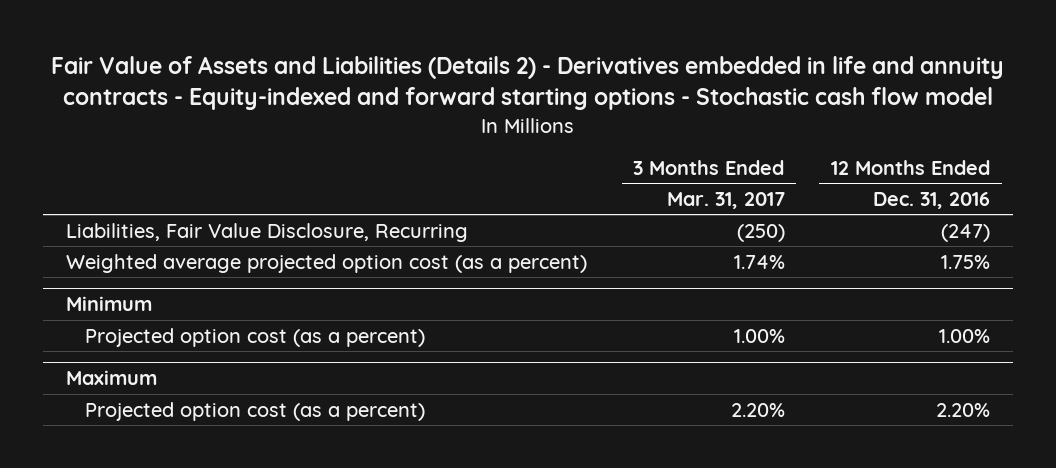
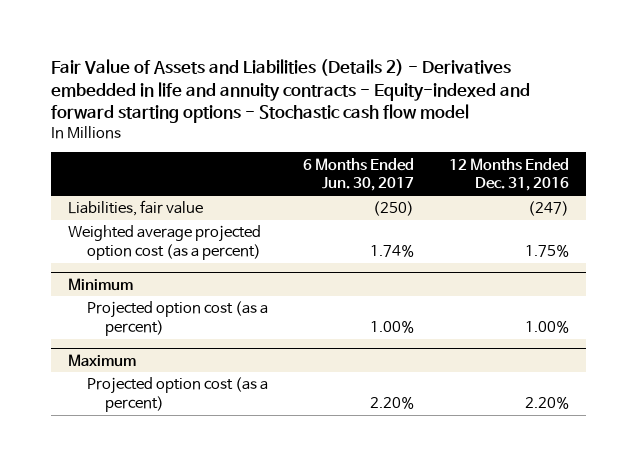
- | 3 Months Ended Mar. 31, 2017 | 12 Months Ended Dec. 31, 2016
+ | 6 Months Ended Jun. 30, 2017 | 12 Months Ended Dec. 31, 2016
- Liabilities, Fair Value Disclosure, Recurring | (250) | (247)
+ Liabilities, fair value | (250) | (247)

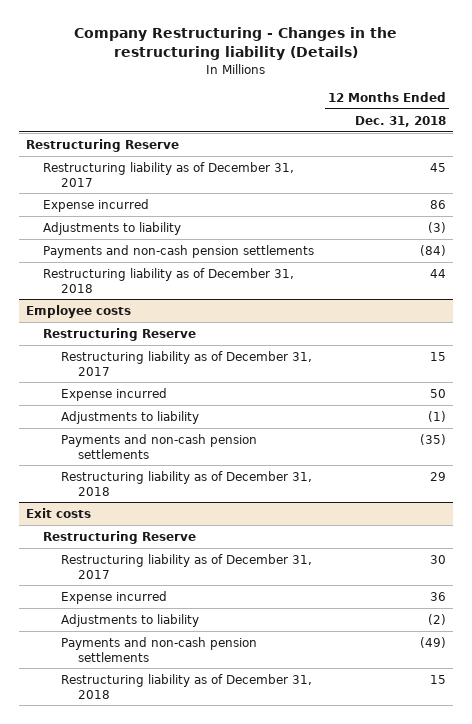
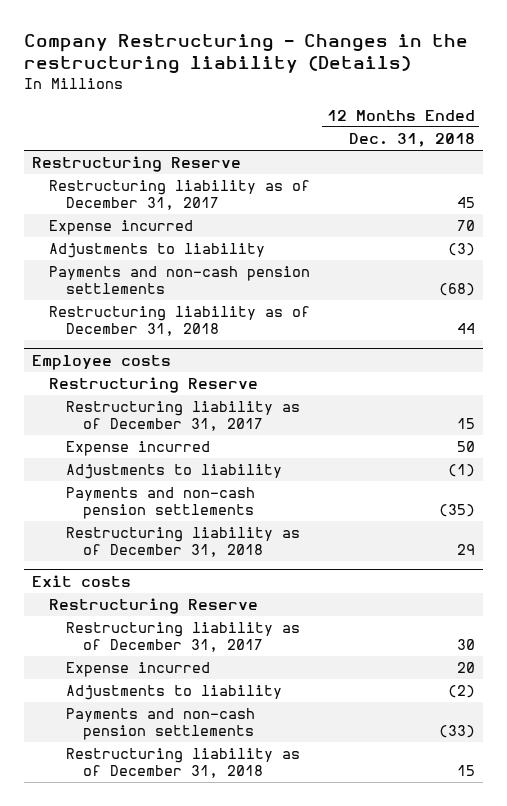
- Expense incurred | 86
+ Expense incurred | 70
- Payments and non-cash pension settlements | (84)
+ Payments and non-cash pension settlements | (68)
@ Exit costs
- Expense incurred | 36
+ Expense incurred | 20
- Payments and non-cash pension settlements | (49)
+ Payments and non-cash pension settlements | (33)

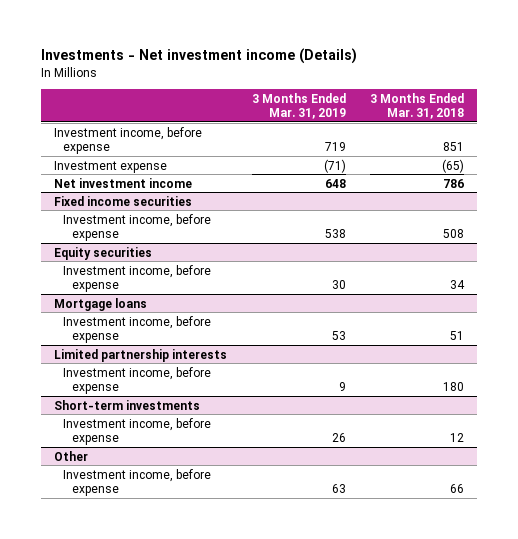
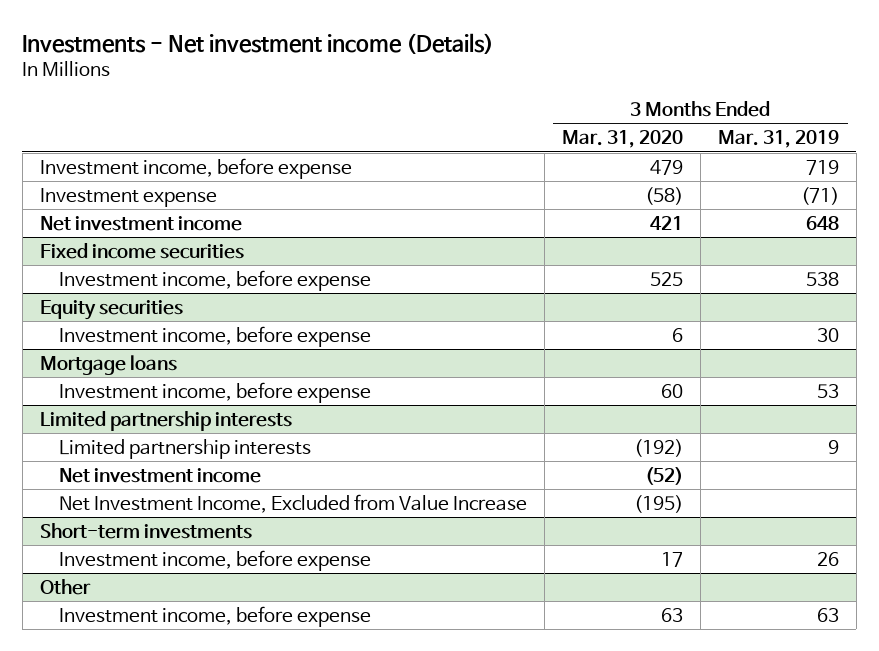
- | 3 Months Ended Mar. 31, 2019 | 3 Months Ended Mar. 31, 2018
+ | 3 Months Ended Mar. 31, 2020 | 3 Months Ended Mar. 31, 2019
@ Limited partnership interests
- Investment income, before expense | 9 | 180
+ Limited partnership interests | (192) | 9
+ Net investment income | (52) |
+ Net Investment Income, Excluded from Value Increase | (195) |

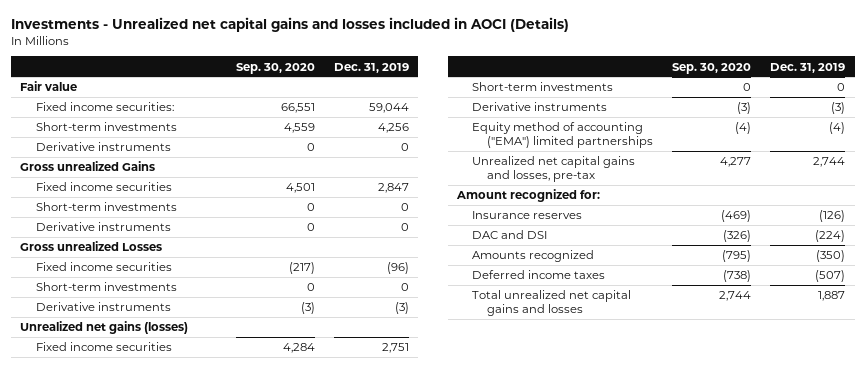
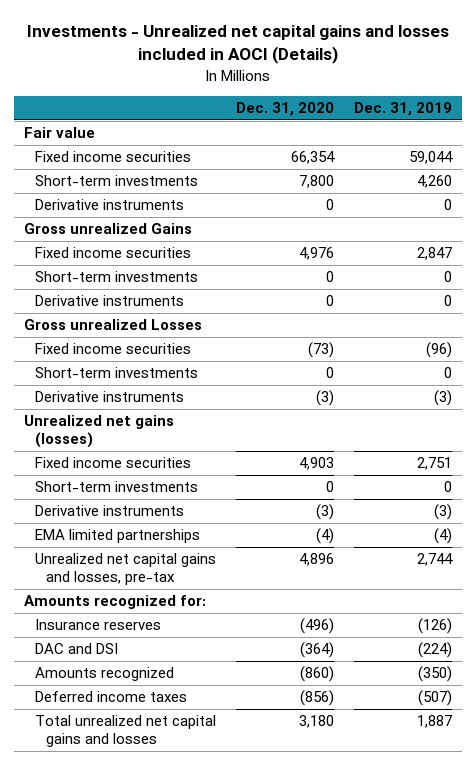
- | Sep. 30, 2020 | Dec. 31, 2019
+ | Dec. 31, 2020 | Dec. 31, 2019
- Fixed income securities: | 66,551 | 59,044
- Short-term investments | 4,559 | 4,256
+ Fixed income securities | 66,354 | 59,044
+ Short-term investments | 7,800 | 4,260
- Equity method of accounting ("EMA") limited partnerships | (4) | (4)
+ EMA limited partnerships | (4) | (4)
- Amount recognized for:
+ Amounts recognized for:

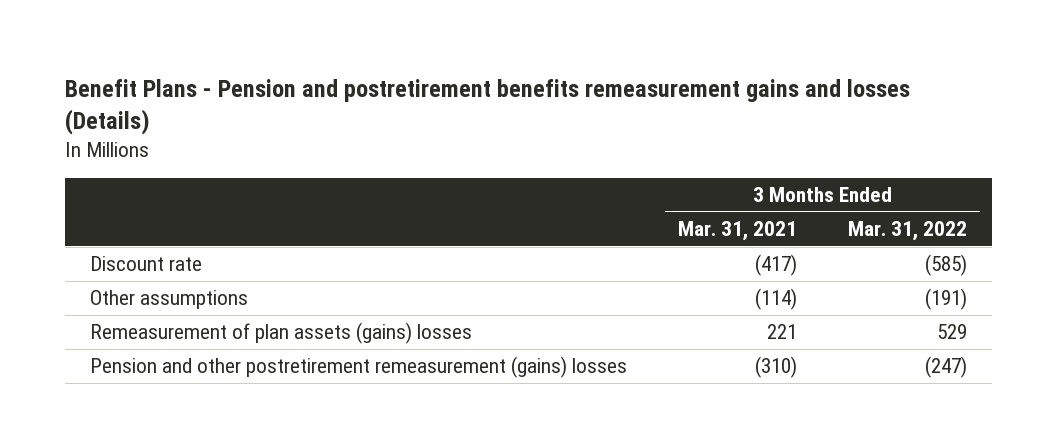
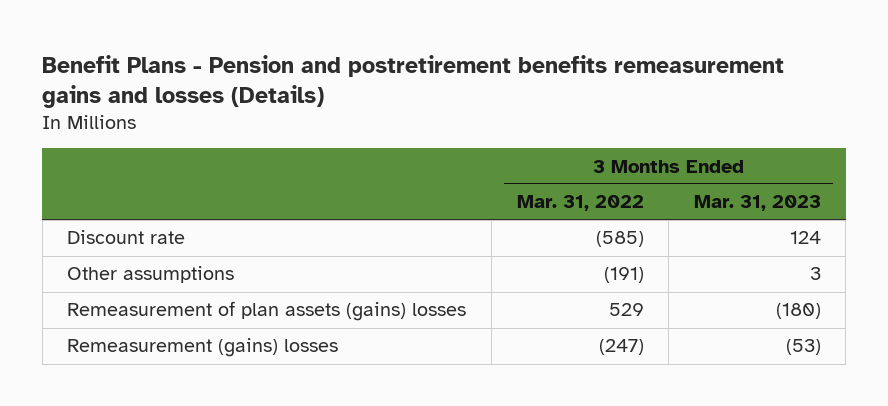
- | 3 Months Ended Mar. 31, 2021 | 3 Months Ended Mar. 31, 2022
+ | 3 Months Ended Mar. 31, 2022 | 3 Months Ended Mar. 31, 2023
- Pension and other postretirement remeasurement (gains) losses | (310) | (247)
+ Remeasurement (gains) losses | (247) | (53)

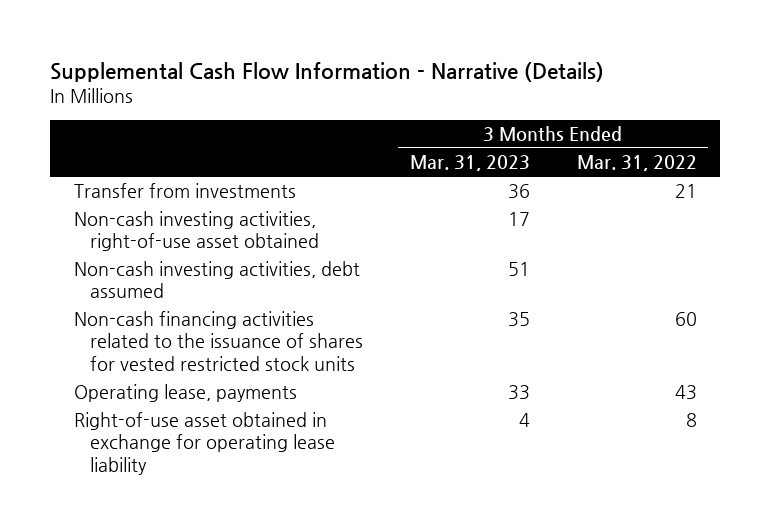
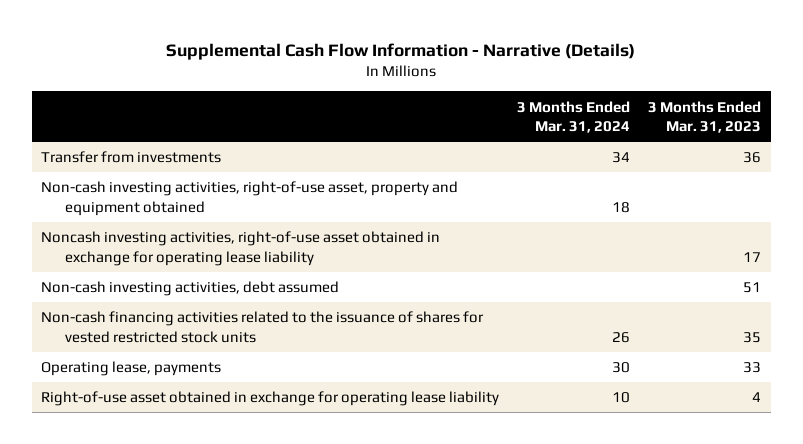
- | 3 Months Ended Mar. 31, 2023 | 3 Months Ended Mar. 31, 2022
+ | 3 Months Ended Mar. 31, 2024 | 3 Months Ended Mar. 31, 2023
- Non-cash investing activities, right-of-use asset obtained | 17 |
+ Non-cash investing activities, right-of-use asset, property and equipment obtained | 18 |
+ Noncash investing activities, right-of-use asset obtained in exchange for operating lease liability | | 17

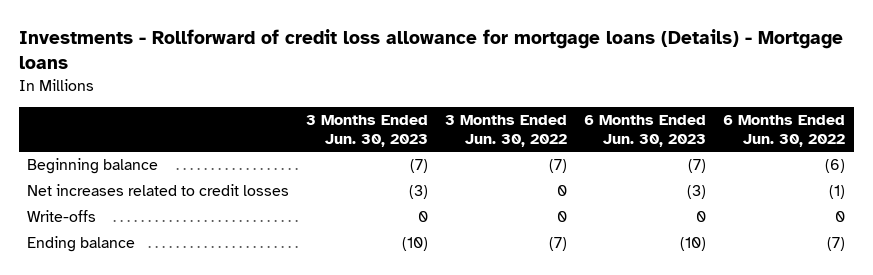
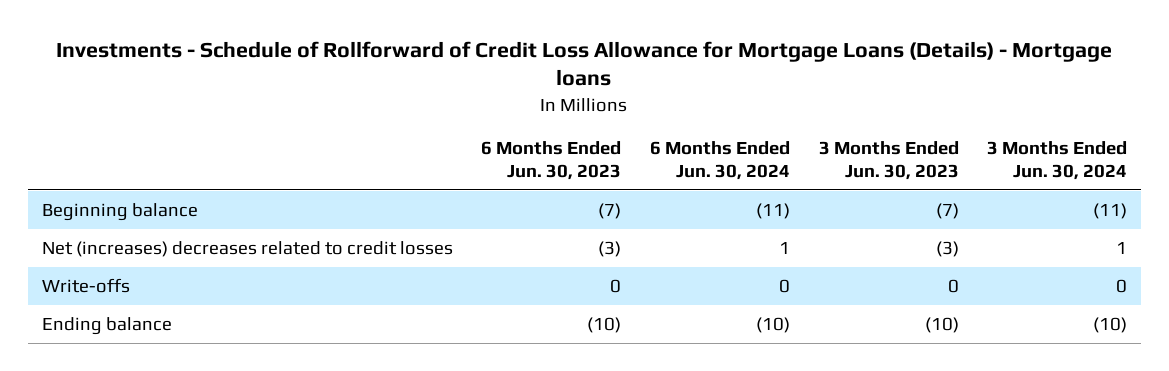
- Investments - Rollforward of credit loss allowance for mortgage loans (Details) - Mortgage loans
+ Investments - Schedule of Rollforward of Credit Loss Allowance for Mortgage Loans (Details) - Mortgage loans
- | 3 Months Ended Jun. 30, 2023 | 3 Months Ended Jun. 30, 2022 | 6 Months Ended Jun. 30, 2023 | 6 Months Ended Jun. 30, 2022
+ | 6 Months Ended Jun. 30, 2023 | 6 Months Ended Jun. 30, 2024 | 3 Months Ended Jun. 30, 2023 | 3 Months Ended Jun. 30, 2024
- Net increases related to credit losses | (3) | 0 | (3) | (1)
+ Net (increases) decreases related to credit losses | (3) | 1 | (3) | 1

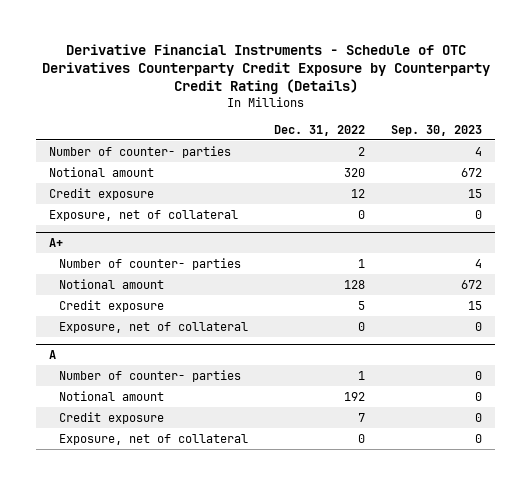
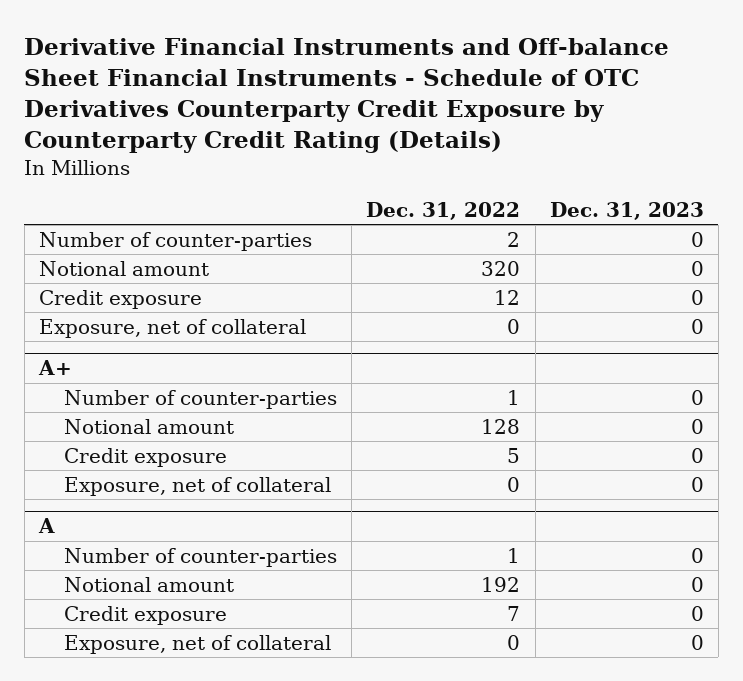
- Derivative Financial Instruments - Schedule of OTC Derivatives Counterparty Credit Exposure by Counterparty Credit Rating (Details)
+ Derivative Financial Instruments and Off-balance Sheet Financial Instruments - Schedule of OTC Derivatives Counterparty Credit Exposure by Counterparty Credit Rating (Details)
- | Dec. 31, 2022 | Sep. 30, 2023
+ | Dec. 31, 2022 | Dec. 31, 2023
- Number of counter- parties | 2 | 4
+ Number of counter-parties | 2 | 0
@ A+
- Number of counter- parties | 1 | 4
+ Number of counter-parties | 1 | 0
@ A
- Number of counter- parties | 1 | 0
+ Number of counter-parties | 1 | 0

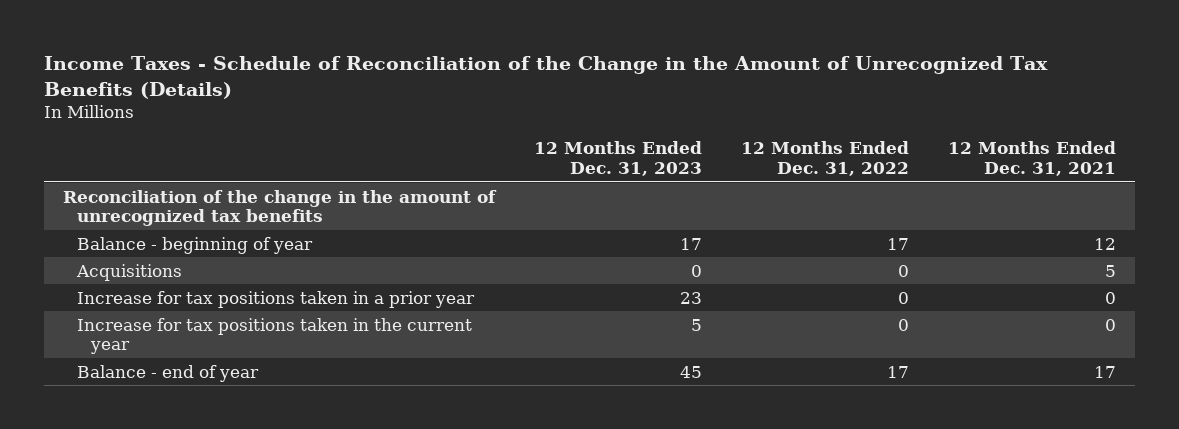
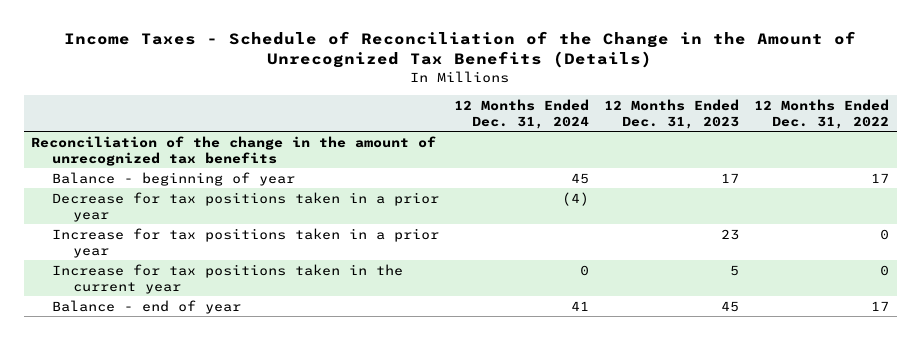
- | 12 Months Ended Dec. 31, 2023 | 12 Months Ended Dec. 31, 2022 | 12 Months Ended Dec. 31, 2021
+ | 12 Months Ended Dec. 31, 2024 | 12 Months Ended Dec. 31, 2023 | 12 Months Ended Dec. 31, 2022
- Acquisitions | 0 | 0 | 5
+ Decrease for tax positions taken in a prior year | (4) | |

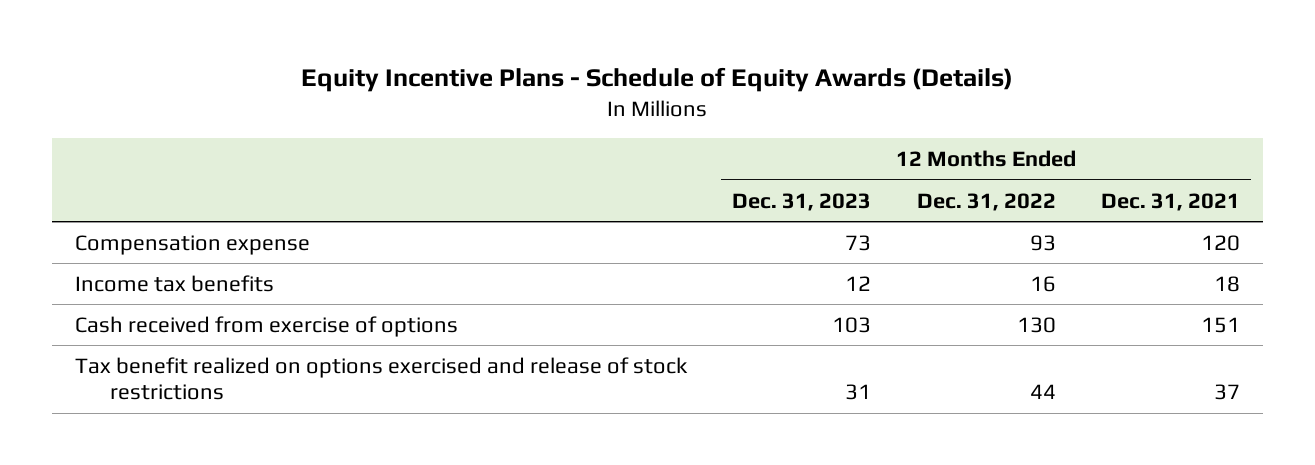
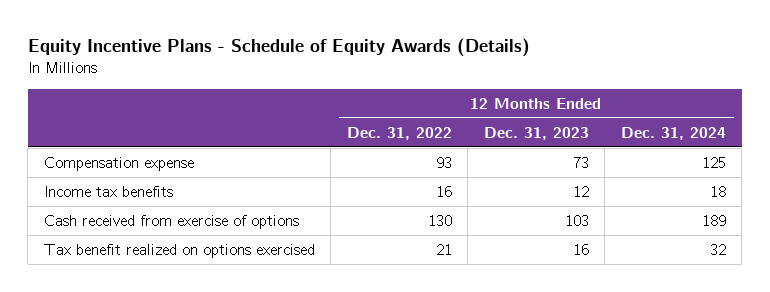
- | 12 Months Ended Dec. 31, 2023 | 12 Months Ended Dec. 31, 2022 | 12 Months Ended Dec. 31, 2021
+ | 12 Months Ended Dec. 31, 2022 | 12 Months Ended Dec. 31, 2023 | 12 Months Ended Dec. 31, 2024
- Tax benefit realized on options exercised and release of stock restrictions | 31 | 44 | 37
+ Tax benefit realized on options exercised | 21 | 16 | 32

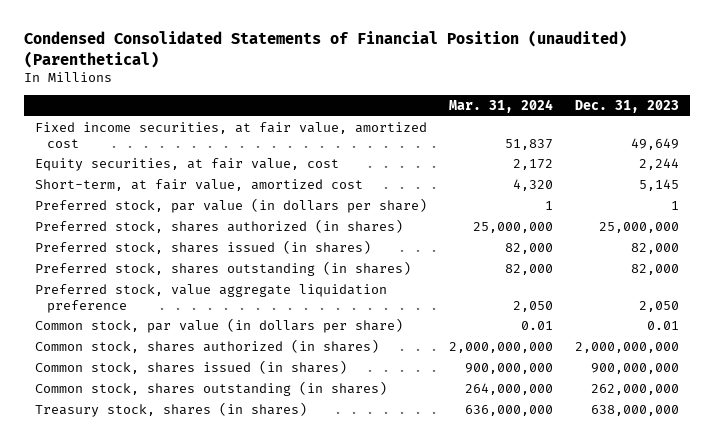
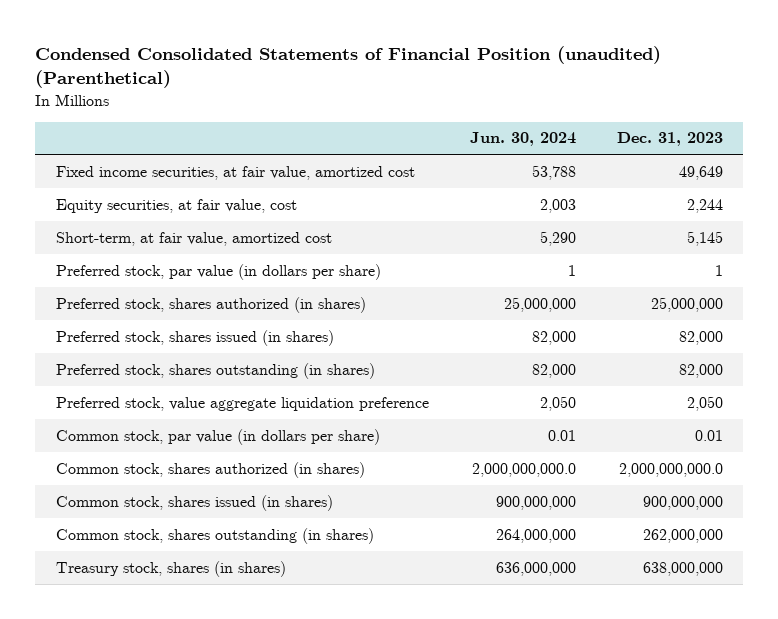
- | Mar. 31, 2024 | Dec. 31, 2023
+ | Jun. 30, 2024 | Dec. 31, 2023
- Common stock, shares authorized (in shares) | 2,000,000,000 | 2,000,000,000
+ Common stock, shares authorized (in shares) | 2,000,000,000.0 | 2,000,000,000.0

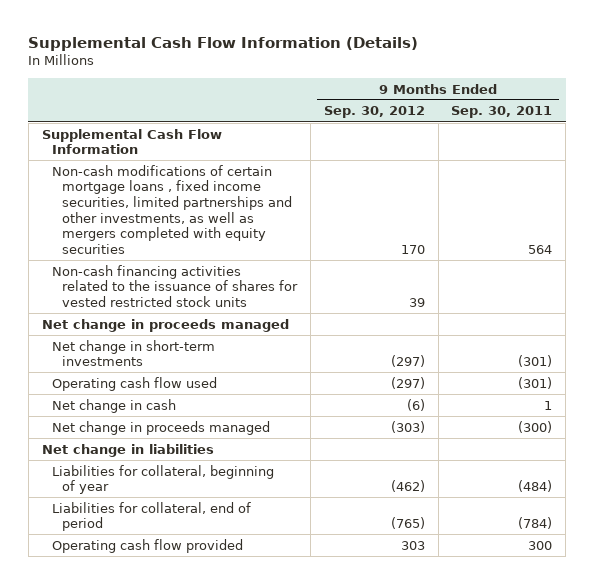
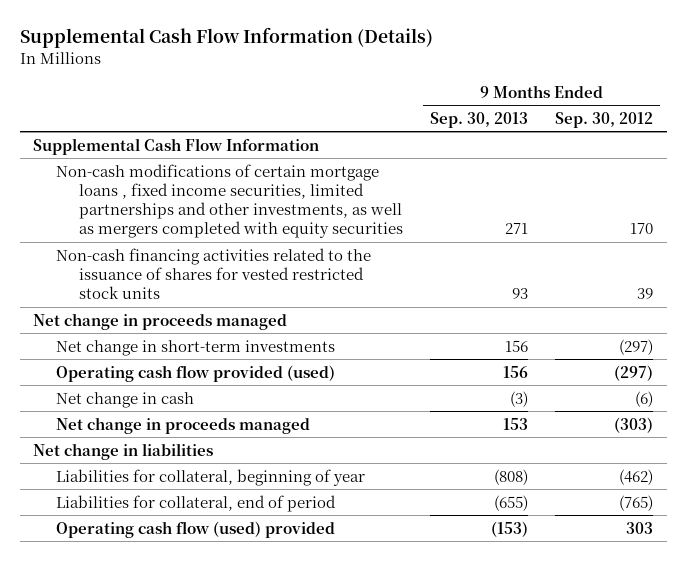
- | 9 Months Ended Sep. 30, 2012 | 9 Months Ended Sep. 30, 2011
+ | 9 Months Ended Sep. 30, 2013 | 9 Months Ended Sep. 30, 2012
- Operating cash flow used | (297) | (301)
+ Operating cash flow provided (used) | 156 | (297)
- Operating cash flow provided | 303 | 300
+ Operating cash flow (used) provided | (153) | 303

